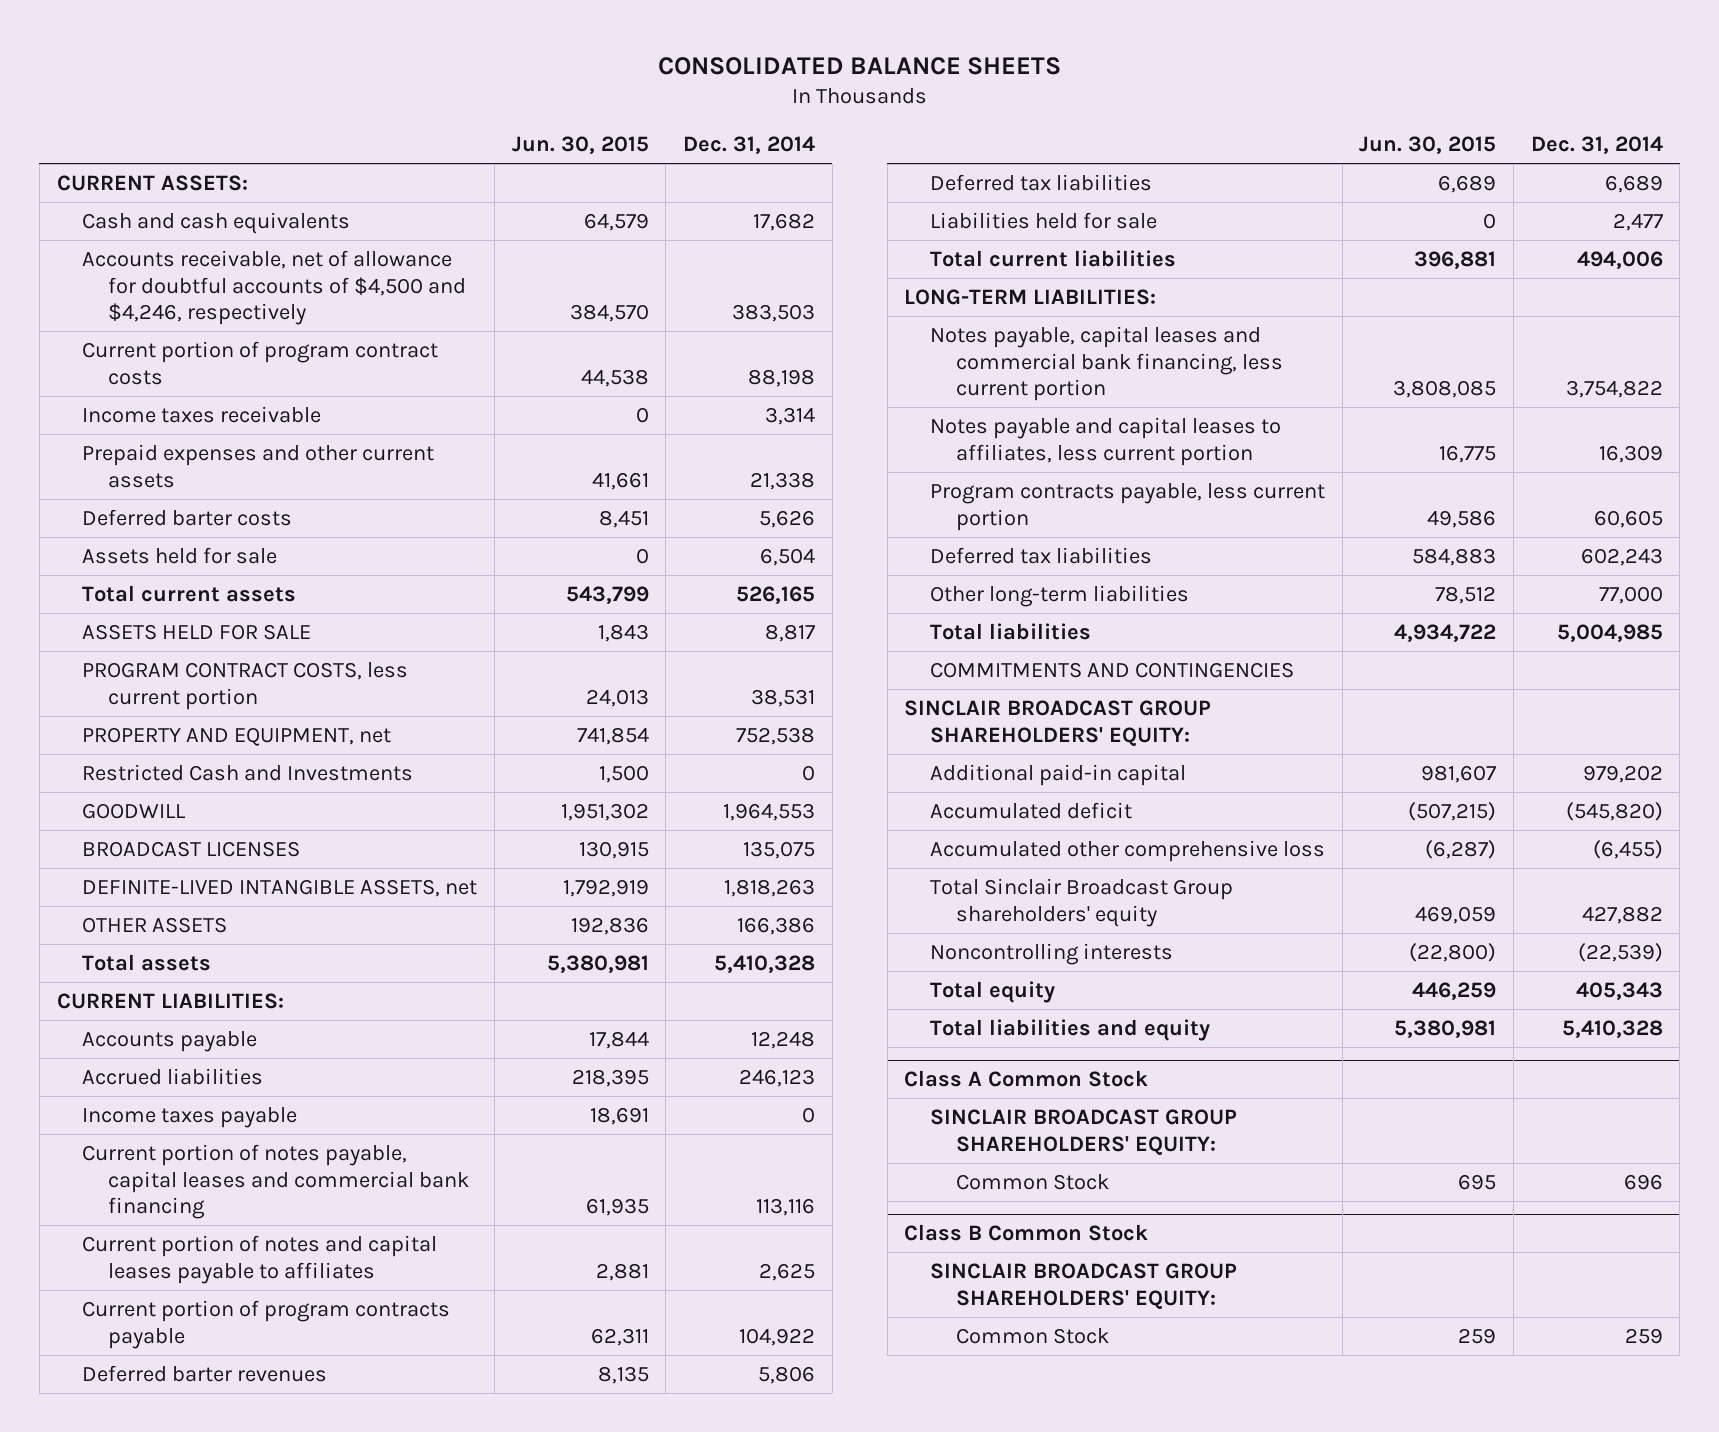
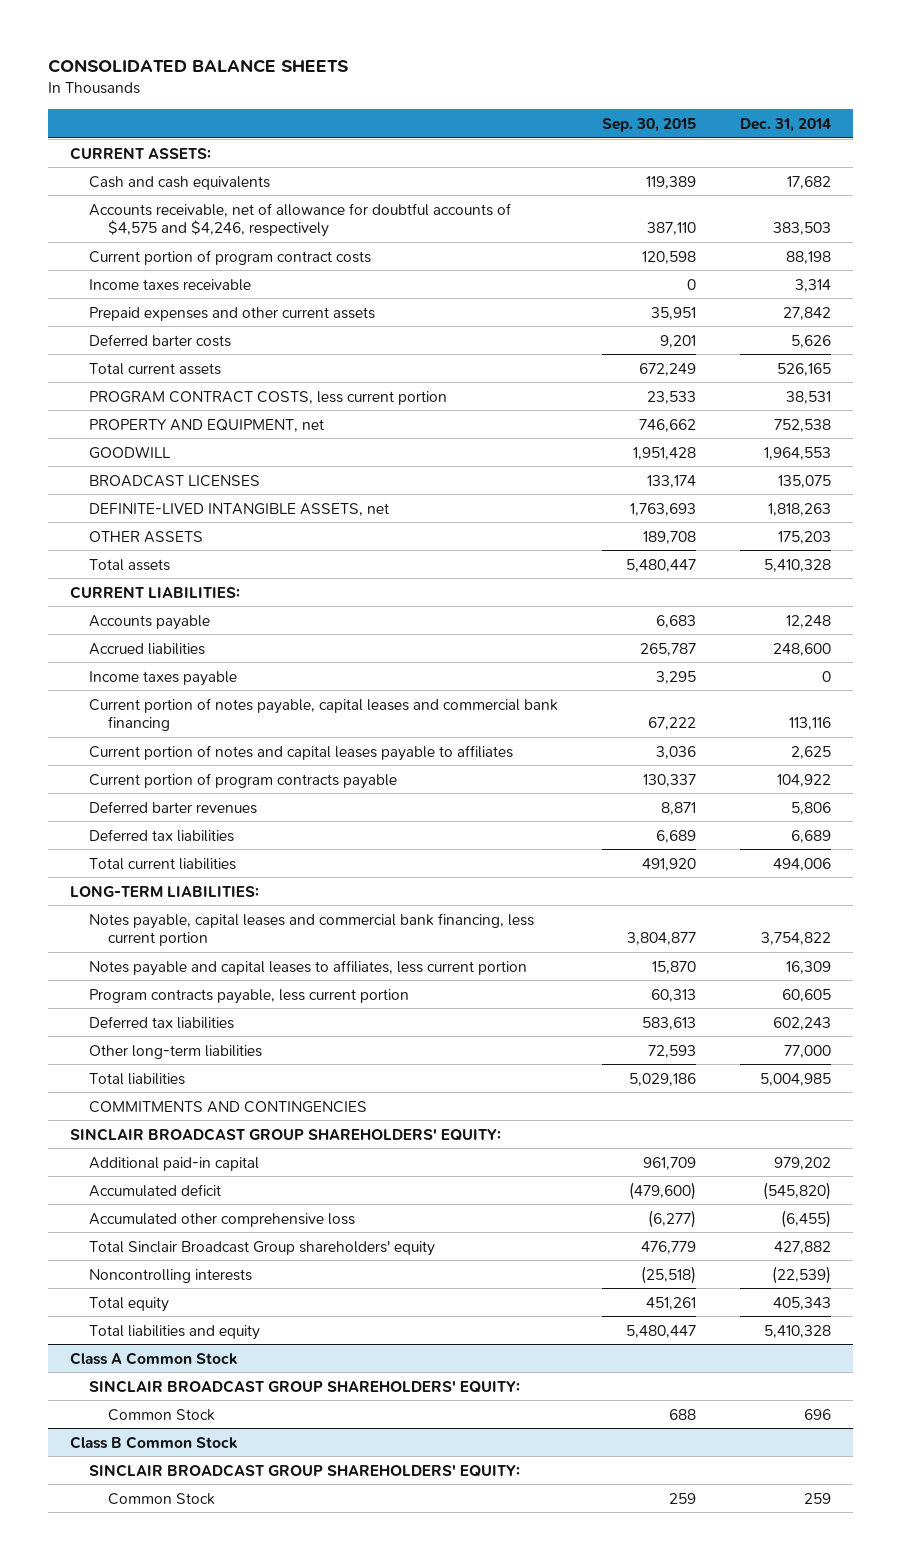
- | Jun. 30, 2015 | Dec. 31, 2014
+ | Sep. 30, 2015 | Dec. 31, 2014
- Accounts receivable, net of allowance for doubtful accounts of $4,500 and $4,246, respectively | 384,570 | 383,503
+ Accounts receivable, net of allowance for doubtful accounts of $4,575 and $4,246, respectively | 387,110 | 383,503
- Prepaid expenses and other current assets | 41,661 | 21,338
+ Prepaid expenses and other current assets | 35,951 | 27,842
- Assets held for sale | 0 | 6,504
- ASSETS HELD FOR SALE | 1,843 | 8,817
- Restricted Cash and Investments | 1,500 | 0
- OTHER ASSETS | 192,836 | 166,386
+ OTHER ASSETS | 189,708 | 175,203
- Accrued liabilities | 218,395 | 246,123
+ Accrued liabilities | 265,787 | 248,600
- Liabilities held for sale | 0 | 2,477

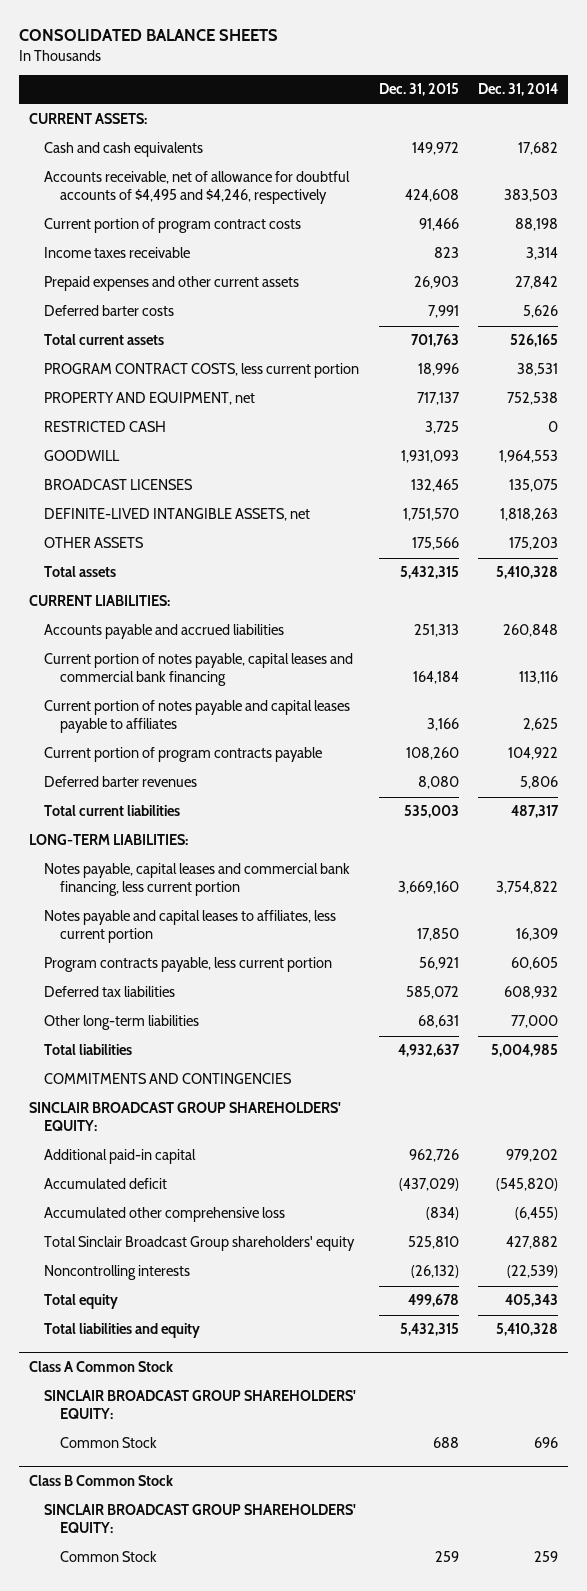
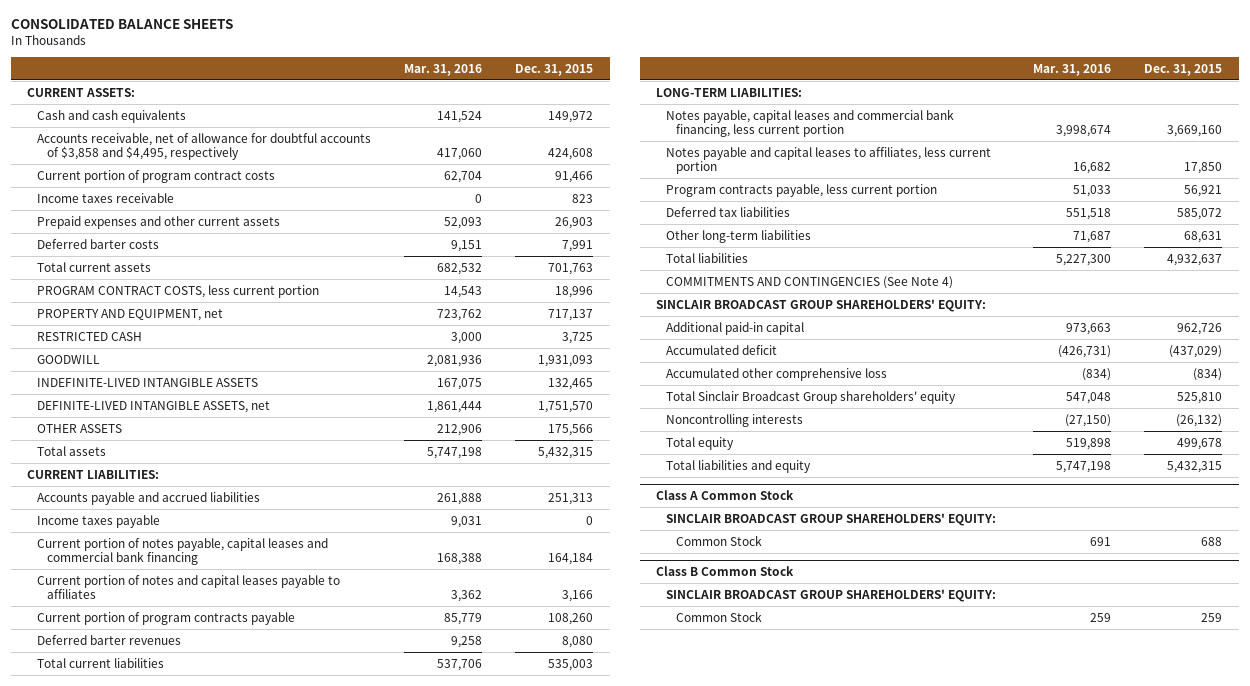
- | Dec. 31, 2015 | Dec. 31, 2014
+ | Mar. 31, 2016 | Dec. 31, 2015
- Accounts receivable, net of allowance for doubtful accounts of $4,495 and $4,246, respectively | 424,608 | 383,503
+ Accounts receivable, net of allowance for doubtful accounts of $3,858 and $4,495, respectively | 417,060 | 424,608
- BROADCAST LICENSES | 132,465 | 135,075
+ INDEFINITE-LIVED INTANGIBLE ASSETS | 167,075 | 132,465
+ Income taxes payable | 9,031 | 0
- Current portion of notes payable and capital leases payable to affiliates | 3,166 | 2,625
+ Current portion of notes and capital leases payable to affiliates | 3,362 | 3,166
- COMMITMENTS AND CONTINGENCIES
+ COMMITMENTS AND CONTINGENCIES (See Note 4)

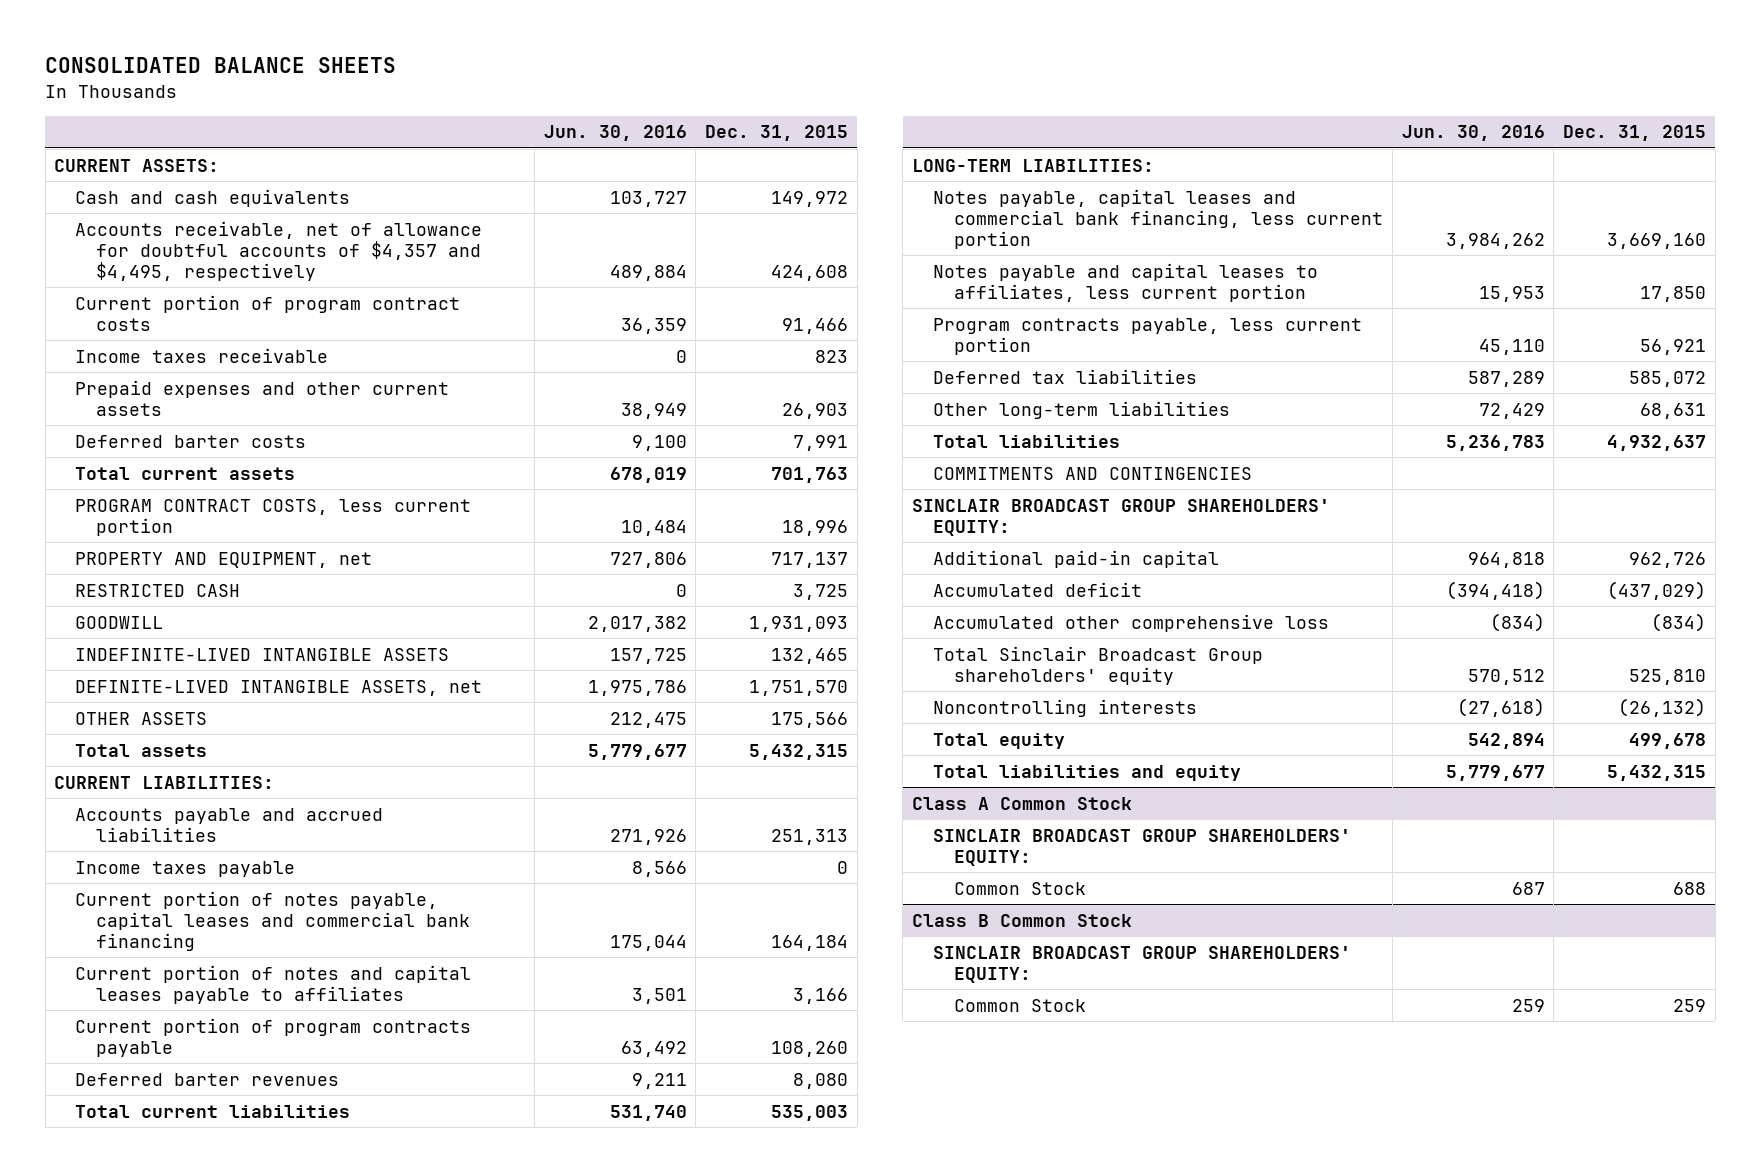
- | Mar. 31, 2016 | Dec. 31, 2015
+ | Jun. 30, 2016 | Dec. 31, 2015
- Accounts receivable, net of allowance for doubtful accounts of $3,858 and $4,495, respectively | 417,060 | 424,608
+ Accounts receivable, net of allowance for doubtful accounts of $4,357 and $4,495, respectively | 489,884 | 424,608
- COMMITMENTS AND CONTINGENCIES (See Note 4)
+ COMMITMENTS AND CONTINGENCIES

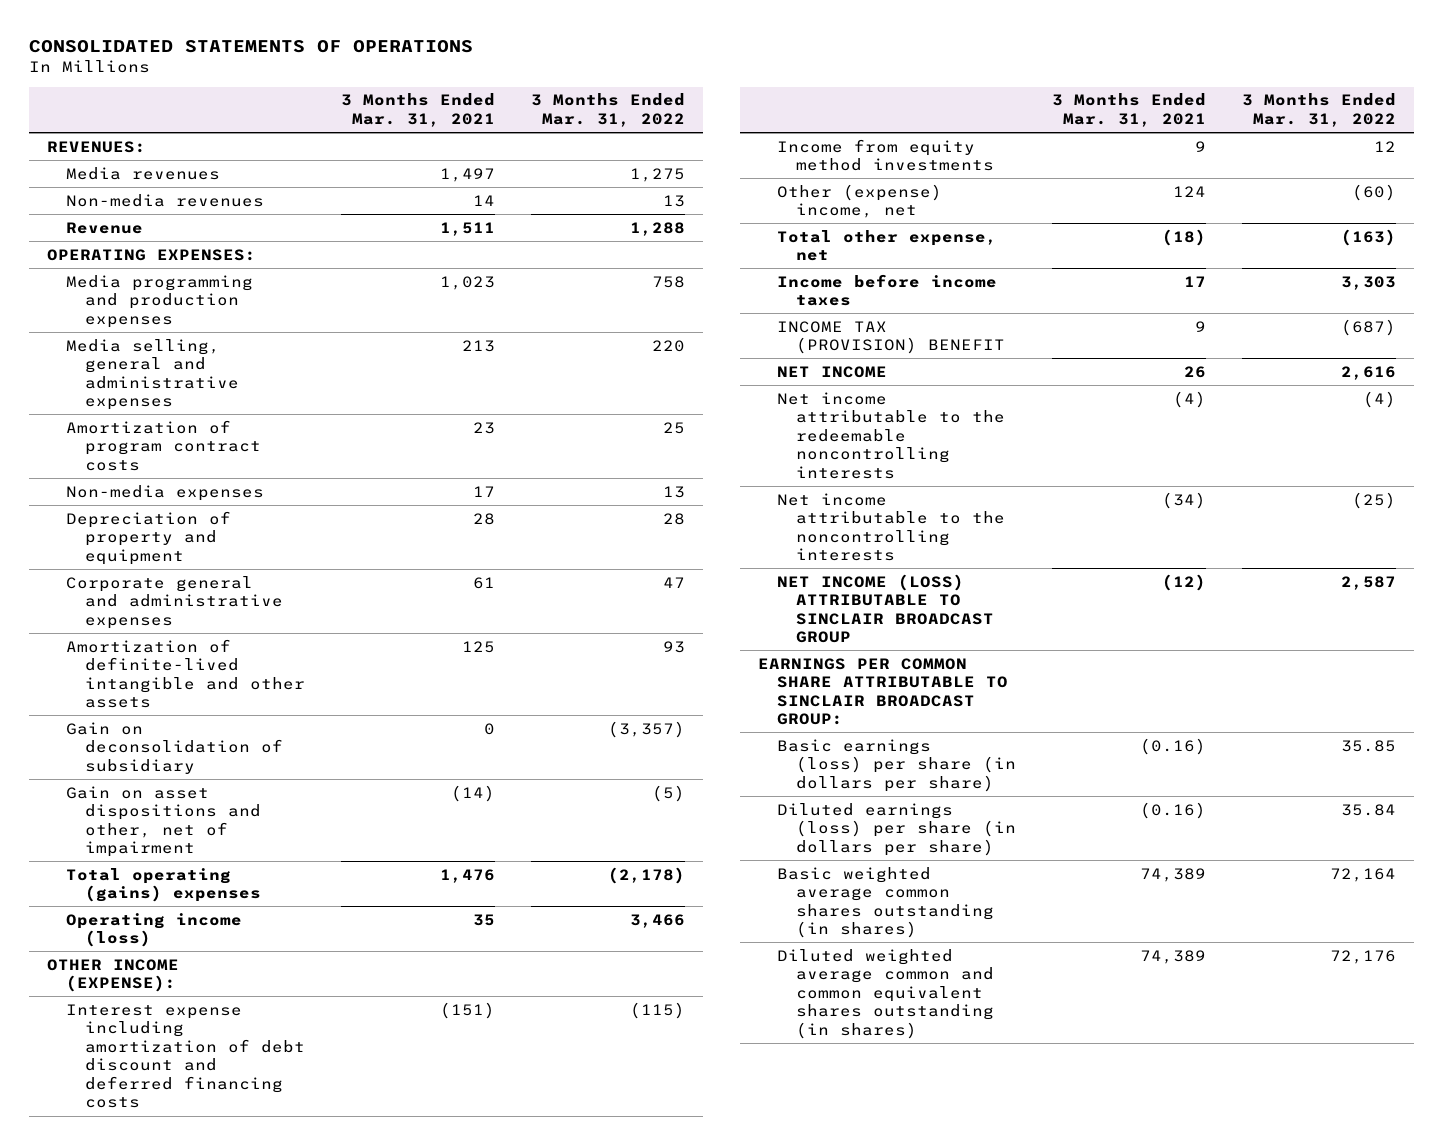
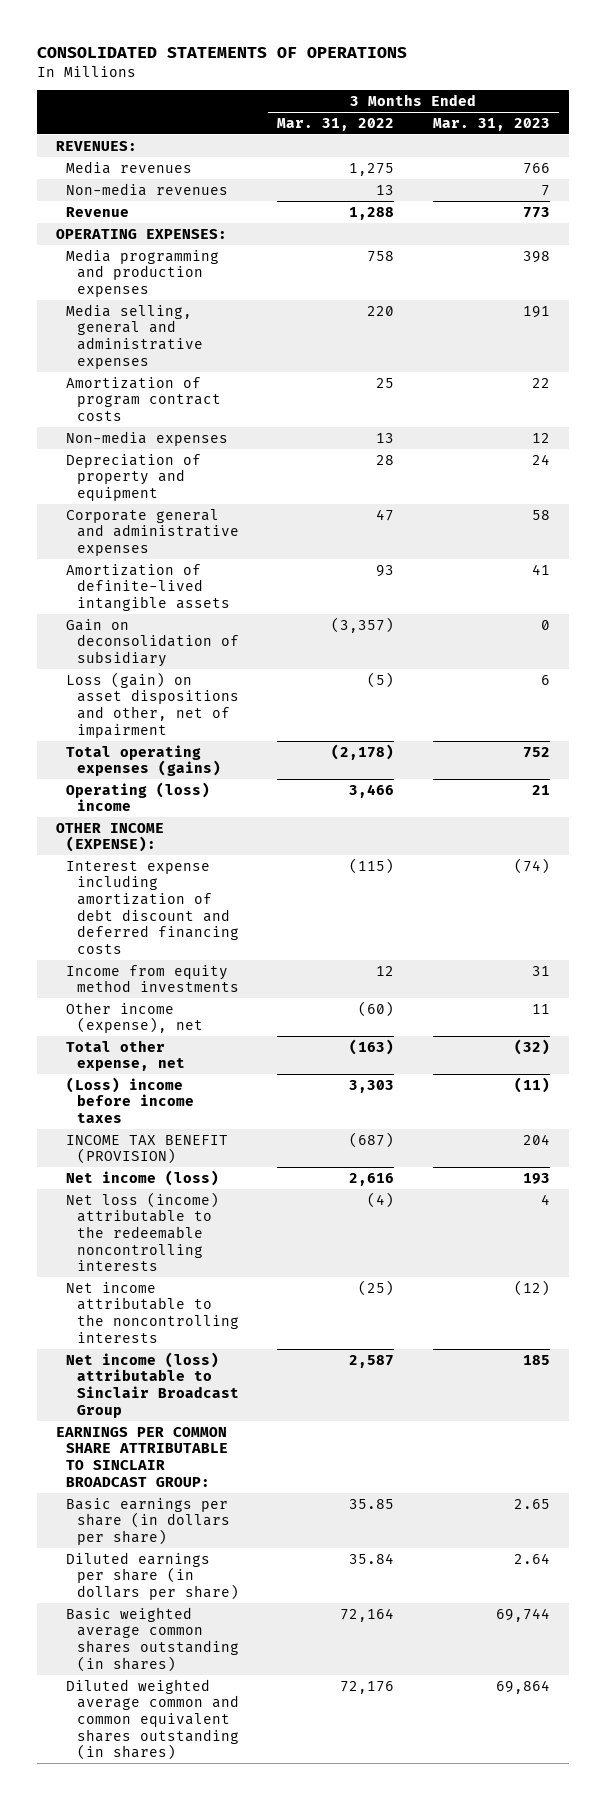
- | 3 Months Ended Mar. 31, 2021 | 3 Months Ended Mar. 31, 2022
+ | 3 Months Ended Mar. 31, 2022 | 3 Months Ended Mar. 31, 2023
- Amortization of definite-lived intangible and other assets | 125 | 93
+ Amortization of definite-lived intangible assets | 93 | 41
- Gain on asset dispositions and other, net of impairment | (14) | (5)
- Total operating (gains) expenses | 1,476 | (2,178)
- Operating income (loss) | 35 | 3,466
+ Loss (gain) on asset dispositions and other, net of impairment | (5) | 6
+ Total operating expenses (gains) | (2,178) | 752
+ Operating (loss) income | 3,466 | 21
- Other (expense) income, net | 124 | (60)
+ Other income (expense), net | (60) | 11
- Income before income taxes | 17 | 3,303
- INCOME TAX (PROVISION) BENEFIT | 9 | (687)
- NET INCOME | 26 | 2,616
- Net income attributable to the redeemable noncontrolling interests | (4) | (4)
+ (Loss) income before income taxes | 3,303 | (11)
+ INCOME TAX BENEFIT (PROVISION) | (687) | 204
+ Net income (loss) | 2,616 | 193
+ Net loss (income) attributable to the redeemable noncontrolling interests | (4) | 4
- NET INCOME (LOSS) ATTRIBUTABLE TO SINCLAIR BROADCAST GROUP | (12) | 2,587
+ Net income (loss) attributable to Sinclair Broadcast Group | 2,587 | 185
- Basic earnings (loss) per share (in dollars per share) | (0.16) | 35.85
- Diluted earnings (loss) per share (in dollars per share) | (0.16) | 35.84
+ Basic earnings per share (in dollars per share) | 35.85 | 2.65
+ Diluted earnings per share (in dollars per share) | 35.84 | 2.64

